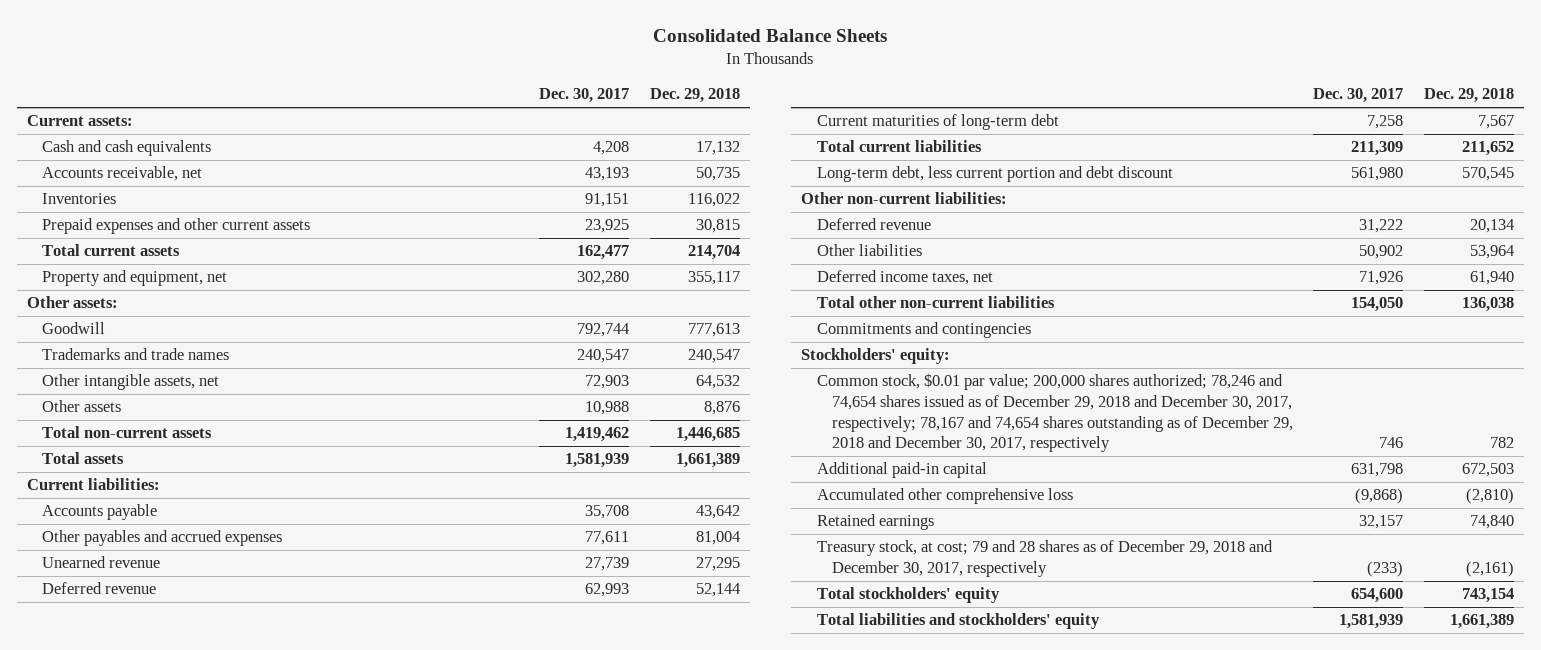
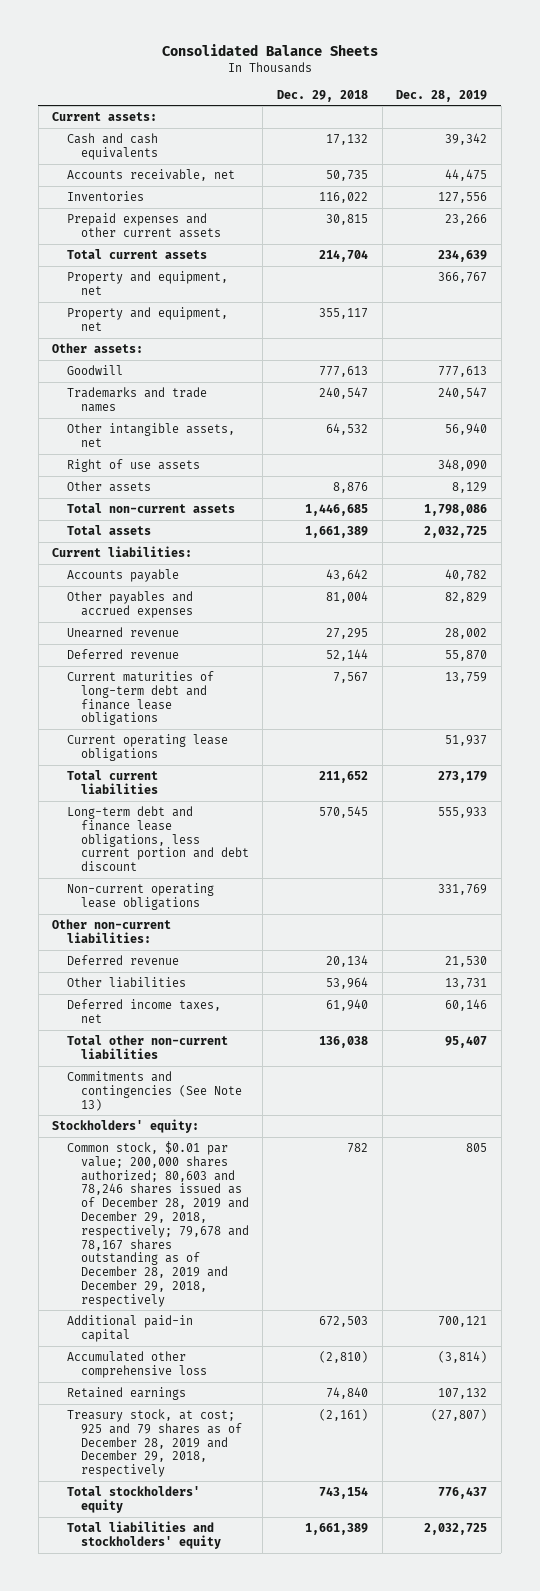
- | Dec. 30, 2017 | Dec. 29, 2018
+ | Dec. 29, 2018 | Dec. 28, 2019
+ Property and equipment, net | | 366,767
+ Right of use assets | | 348,090
- Current maturities of long-term debt | 7,258 | 7,567
+ Current maturities of long-term debt and finance lease obligations | 7,567 | 13,759
+ Current operating lease obligations | | 51,937
- Long-term debt, less current portion and debt discount | 561,980 | 570,545
+ Long-term debt and finance lease obligations, less current portion and debt discount | 570,545 | 555,933
+ Non-current operating lease obligations | | 331,769
- Commitments and contingencies
+ Commitments and contingencies (See Note 13)
- Common stock, $0.01 par value; 200,000 shares authorized; 78,246 and 74,654 shares issued as of December 29, 2018 and December 30, 2017, respectively; 78,167 and 74,654 shares outstanding as of December 29, 2018 and December 30, 2017, respectively | 746 | 782
+ Common stock, $0.01 par value; 200,000 shares authorized; 80,603 and 78,246 shares issued as of December 28, 2019 and December 29, 2018, respectively; 79,678 and 78,167 shares outstanding as of December 28, 2019 and December 29, 2018, respectively | 782 | 805
- Treasury stock, at cost; 79 and 28 shares as of December 29, 2018 and December 30, 2017, respectively | (233) | (2,161)
+ Treasury stock, at cost; 925 and 79 shares as of December 28, 2019 and December 29, 2018, respectively | (2,161) | (27,807)

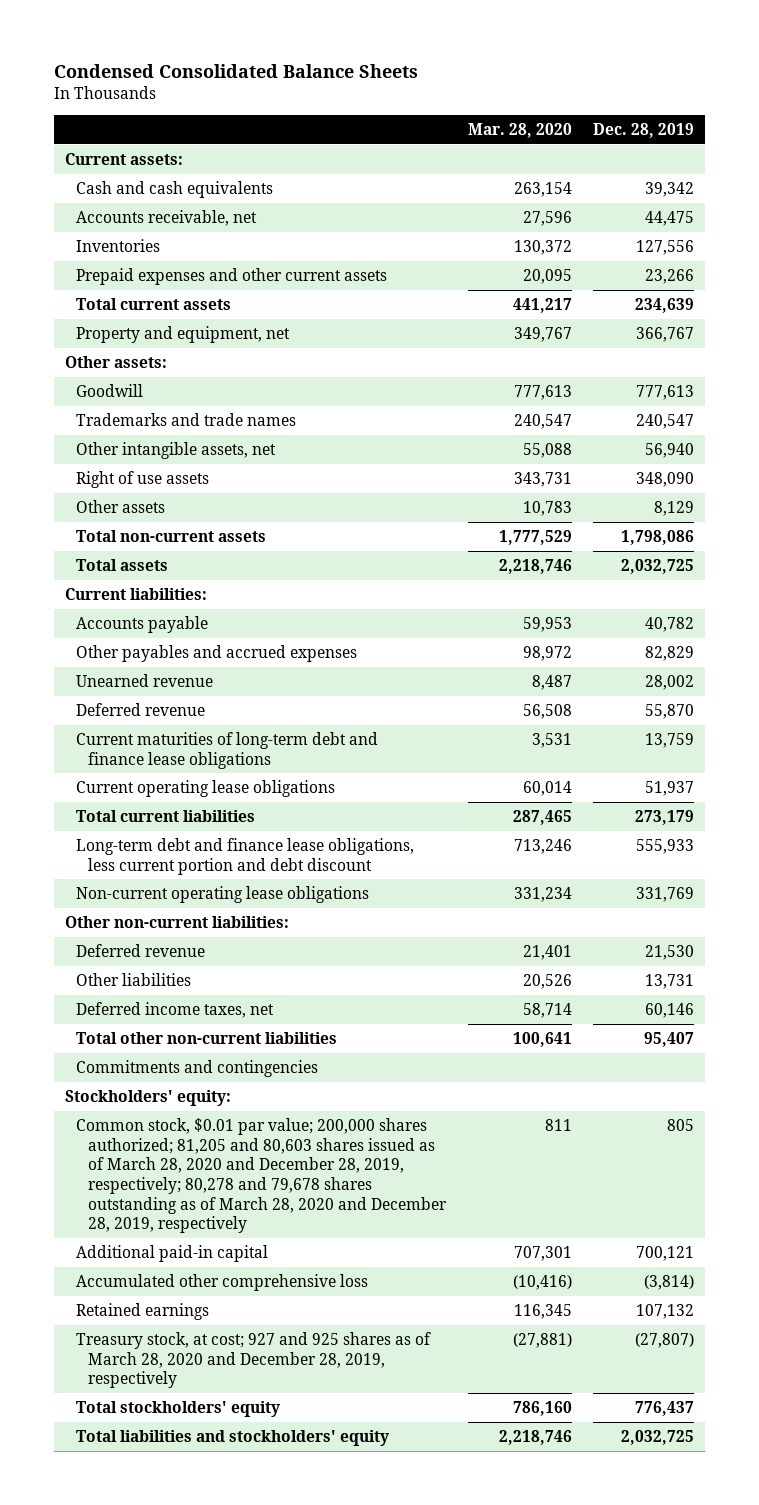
- Consolidated Balance Sheets
+ Condensed Consolidated Balance Sheets
- | Dec. 29, 2018 | Dec. 28, 2019
+ | Mar. 28, 2020 | Dec. 28, 2019
- Property and equipment, net | 355,117 |
- Commitments and contingencies (See Note 13)
+ Commitments and contingencies
- Common stock, $0.01 par value; 200,000 shares authorized; 80,603 and 78,246 shares issued as of December 28, 2019 and December 29, 2018, respectively; 79,678 and 78,167 shares outstanding as of December 28, 2019 and December 29, 2018, respectively | 782 | 805
+ Common stock, $0.01 par value; 200,000 shares authorized; 81,205 and 80,603 shares issued as of March 28, 2020 and December 28, 2019, respectively; 80,278 and 79,678 shares outstanding as of March 28, 2020 and December 28, 2019, respectively | 811 | 805
- Treasury stock, at cost; 925 and 79 shares as of December 28, 2019 and December 29, 2018, respectively | (2,161) | (27,807)
+ Treasury stock, at cost; 927 and 925 shares as of March 28, 2020 and December 28, 2019, respectively | (27,881) | (27,807)

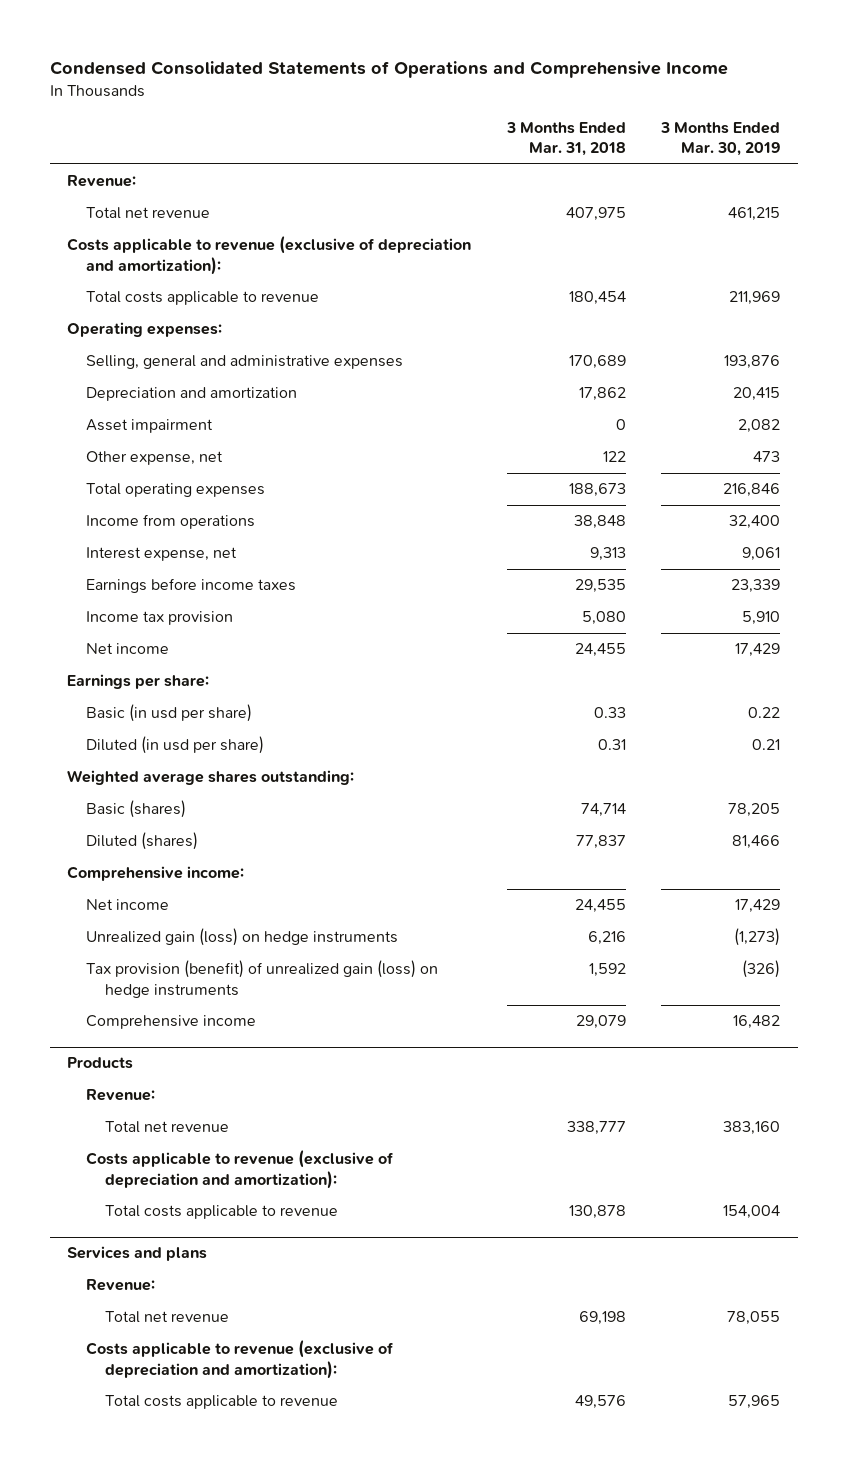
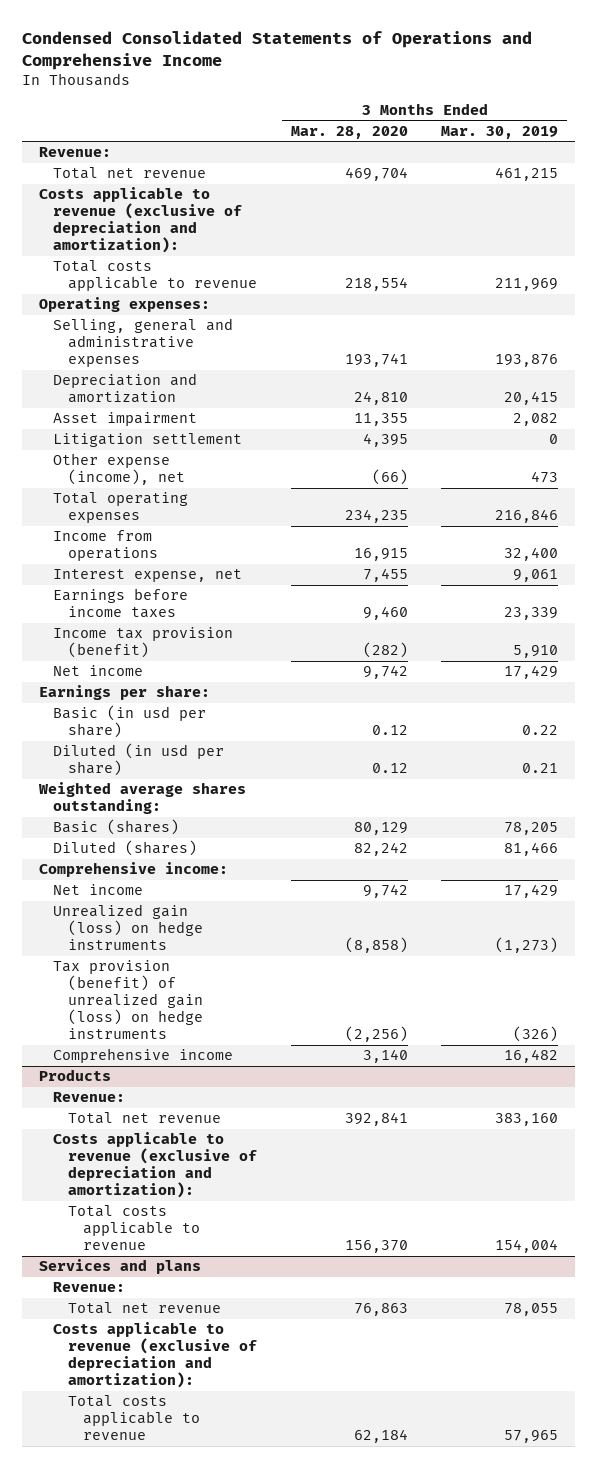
- | 3 Months Ended Mar. 31, 2018 | 3 Months Ended Mar. 30, 2019
+ | 3 Months Ended Mar. 28, 2020 | 3 Months Ended Mar. 30, 2019
- Other expense, net | 122 | 473
+ Litigation settlement | 4,395 | 0
+ Other expense (income), net | (66) | 473
- Income tax provision | 5,080 | 5,910
+ Income tax provision (benefit) | (282) | 5,910

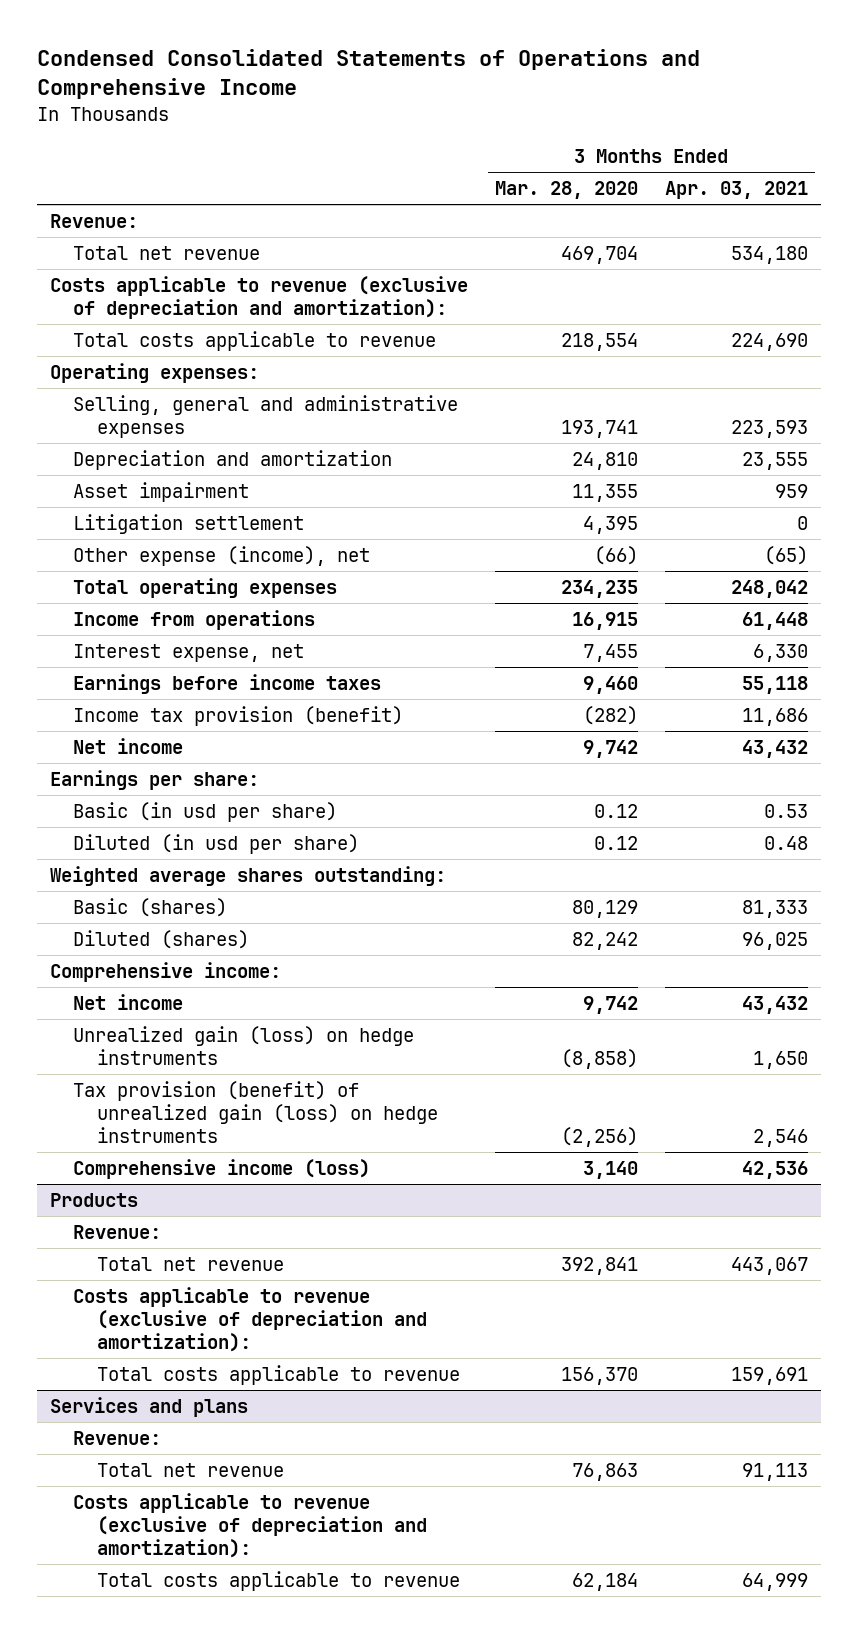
- | 3 Months Ended Mar. 28, 2020 | 3 Months Ended Mar. 30, 2019
+ | 3 Months Ended Mar. 28, 2020 | 3 Months Ended Apr. 03, 2021
- Comprehensive income | 3,140 | 16,482
+ Comprehensive income (loss) | 3,140 | 42,536

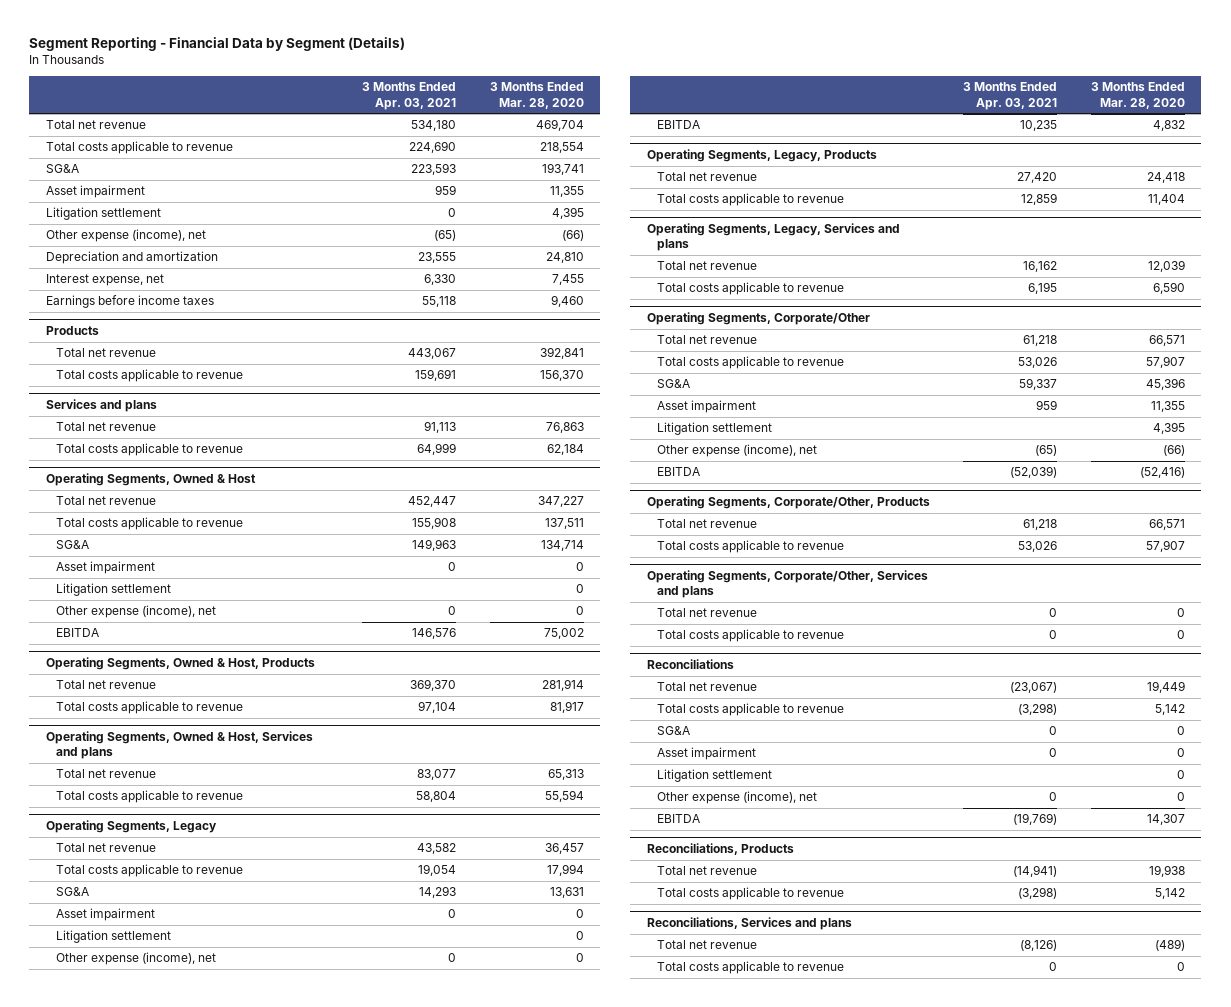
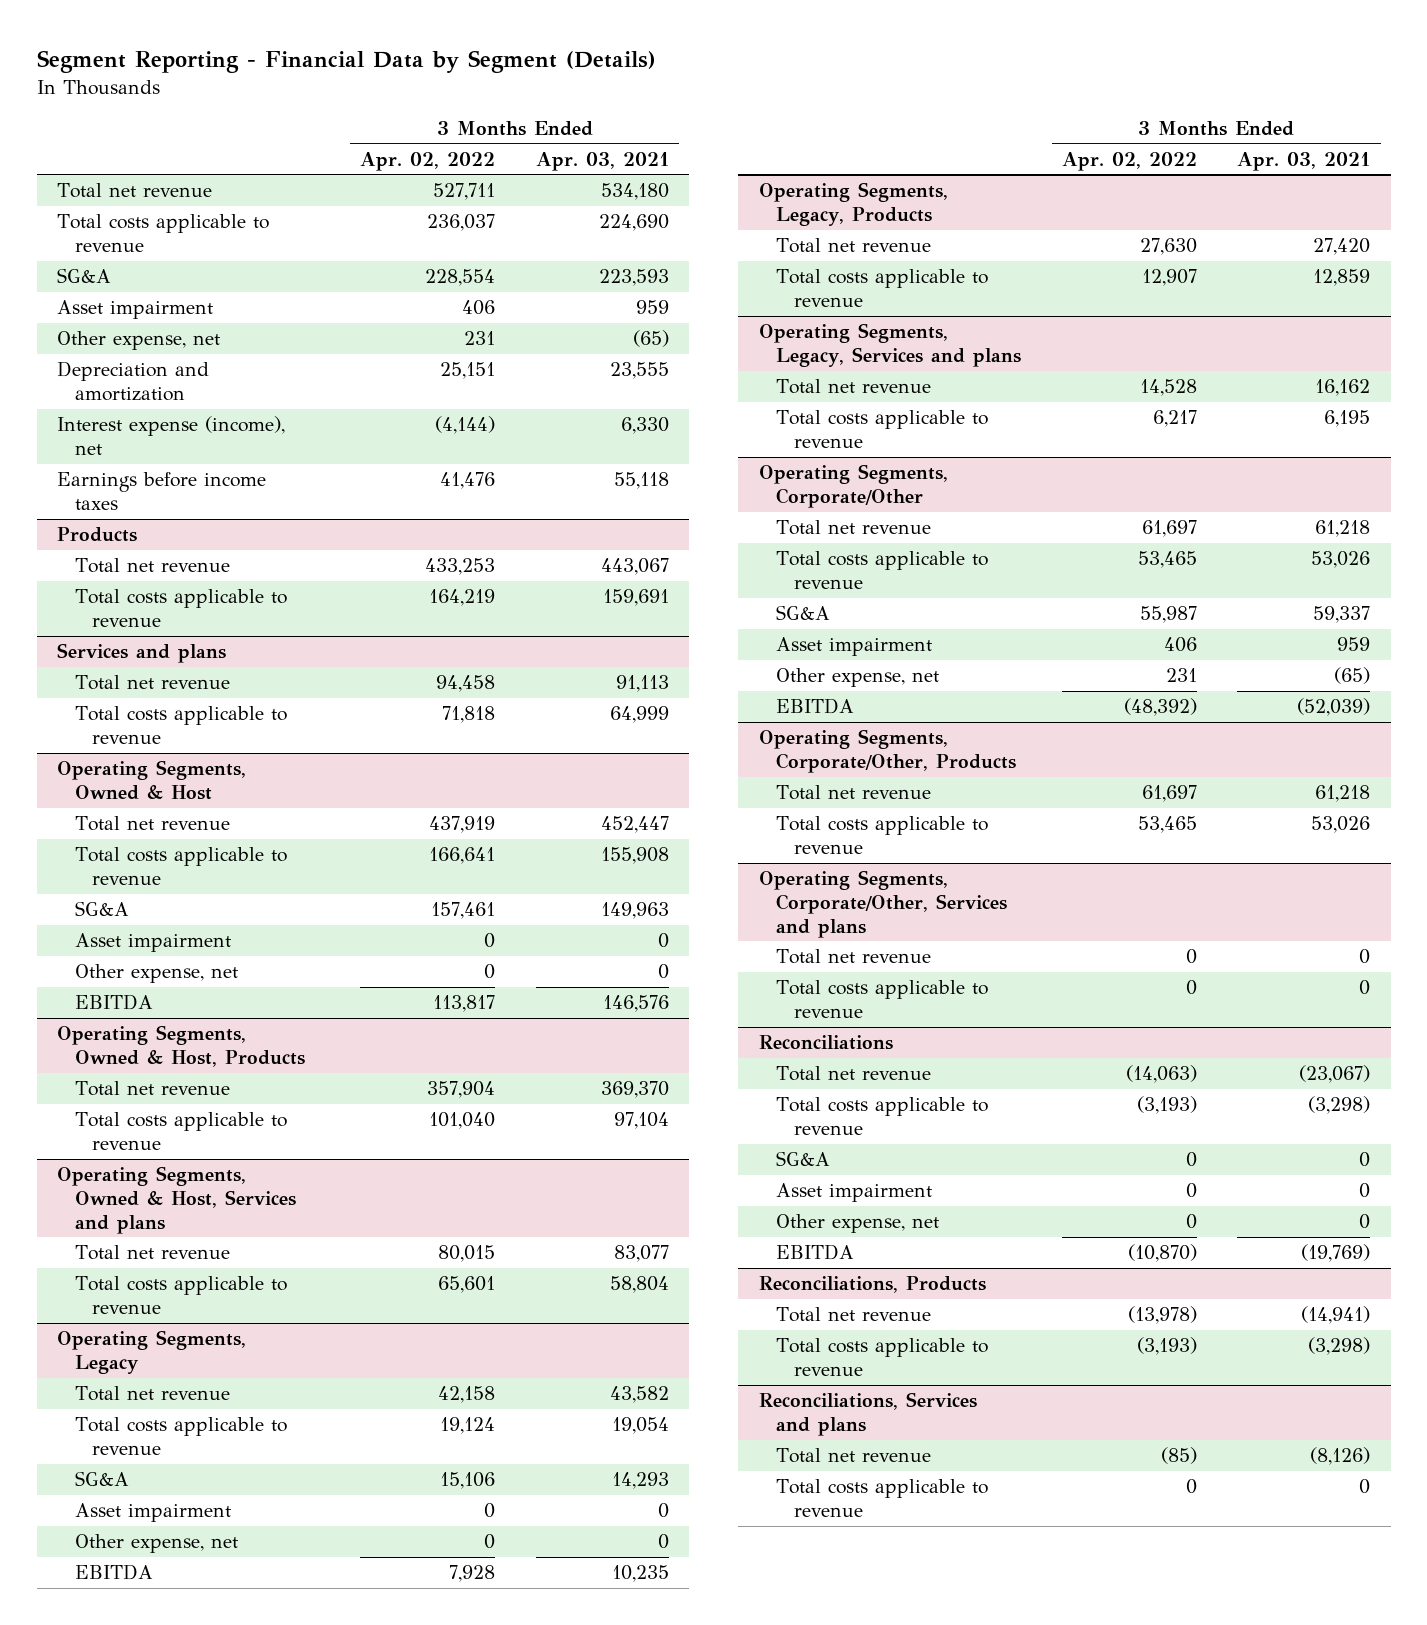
- | 3 Months Ended Apr. 03, 2021 | 3 Months Ended Mar. 28, 2020
+ | 3 Months Ended Apr. 02, 2022 | 3 Months Ended Apr. 03, 2021
- Litigation settlement | 0 | 4,395
- Other expense (income), net | (65) | (66)
+ Other expense, net | 231 | (65)
- Interest expense, net | 6,330 | 7,455
+ Interest expense (income), net | (4,144) | 6,330
@ Operating Segments, Owned & Host
- Litigation settlement | | 0
- Other expense (income), net | 0 | 0
+ Other expense, net | 0 | 0
@ Operating Segments, Legacy
- Litigation settlement | | 0
- Other expense (income), net | 0 | 0
+ Other expense, net | 0 | 0
@ Operating Segments, Corporate/Other
- Litigation settlement | | 4,395
- Other expense (income), net | (65) | (66)
+ Other expense, net | 231 | (65)
@ Reconciliations
- Litigation settlement | | 0
- Other expense (income), net | 0 | 0
+ Other expense, net | 0 | 0

